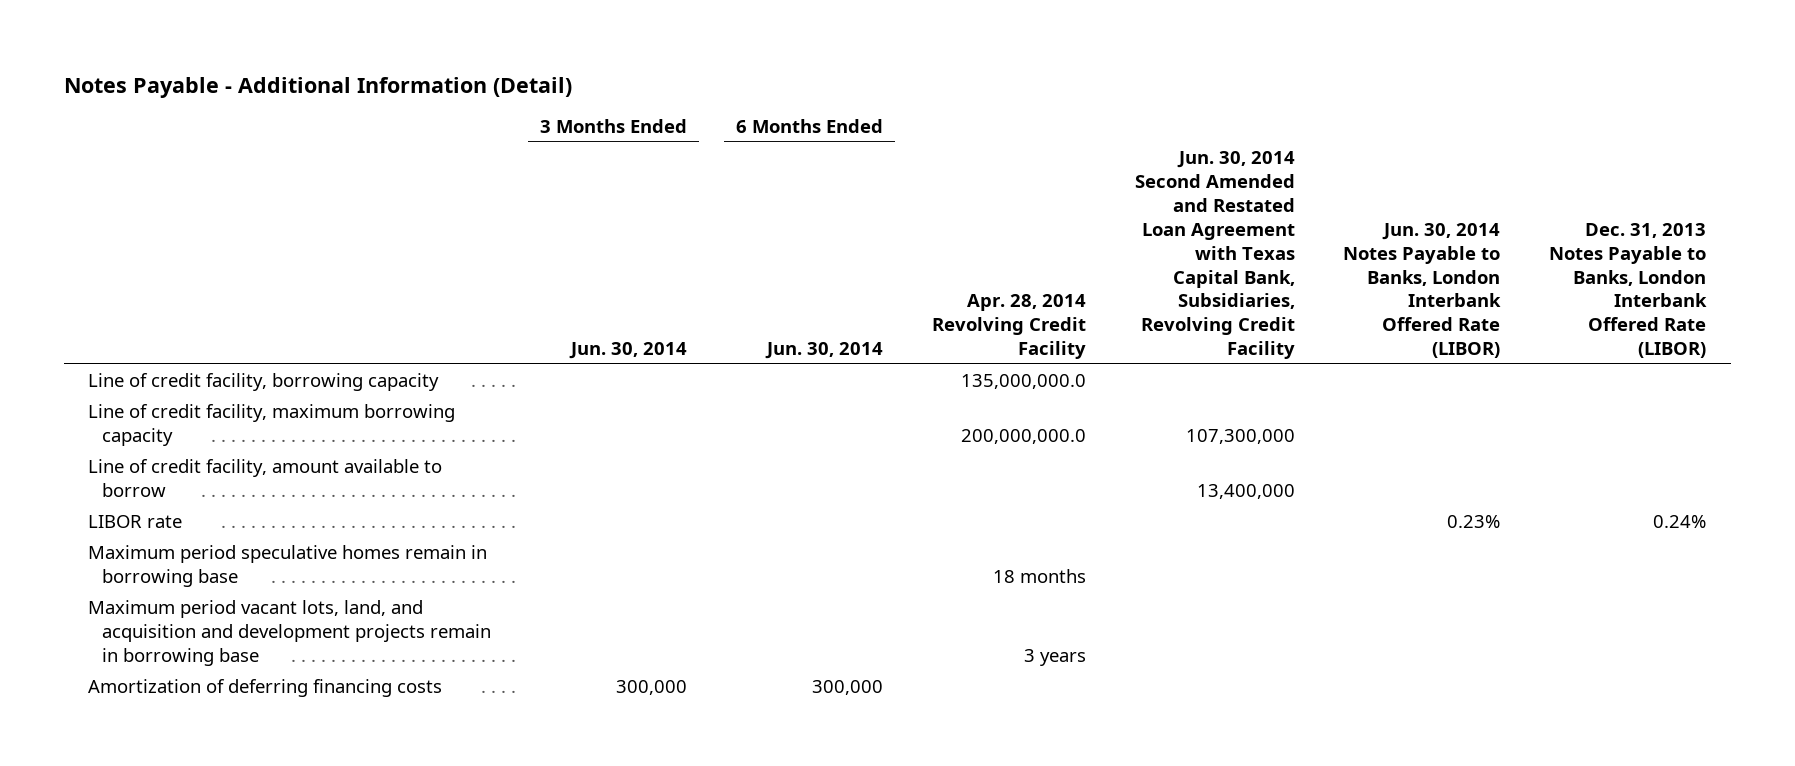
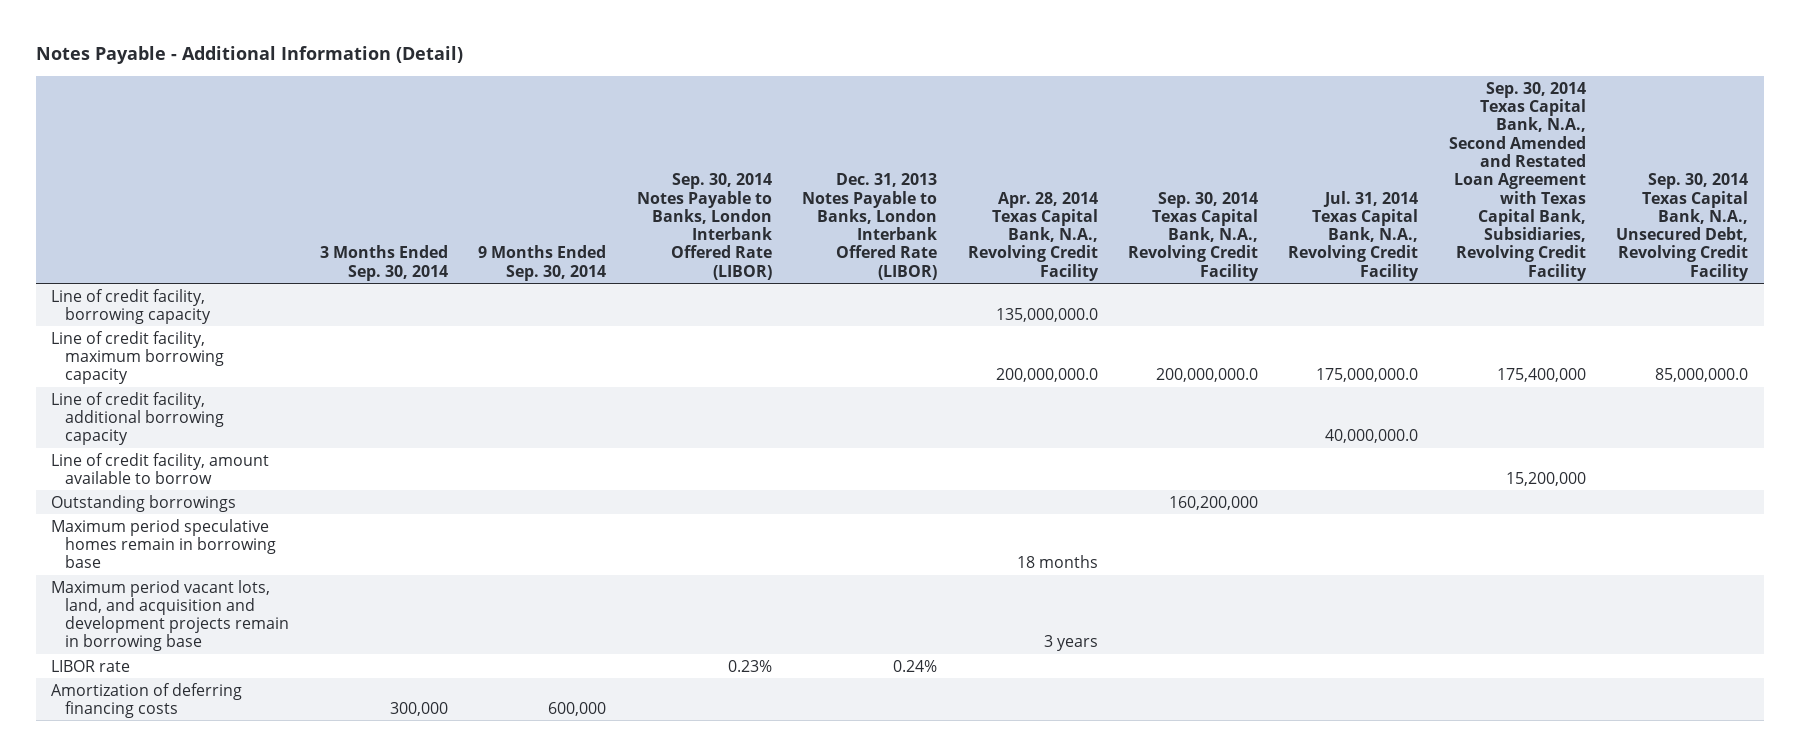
- | 3 Months Ended Jun. 30, 2014 | 6 Months Ended Jun. 30, 2014 | Apr. 28, 2014 Revolving Credit Facility | Jun. 30, 2014 Second Amended and Restated Loan Agreement with Texas Capital Bank, Subsidiaries, Revolving Credit Facility | Jun. 30, 2014 Notes Payable to Banks, London Interbank Offered Rate (LIBOR) | Dec. 31, 2013 Notes Payable to Banks, London Interbank Offered Rate (LIBOR)
+ | 3 Months Ended Sep. 30, 2014 | 9 Months Ended Sep. 30, 2014 | Sep. 30, 2014 Notes Payable to Banks, London Interbank Offered Rate (LIBOR) | Dec. 31, 2013 Notes Payable to Banks, London Interbank Offered Rate (LIBOR) | Apr. 28, 2014 Texas Capital Bank, N.A., Revolving Credit Facility | Sep. 30, 2014 Texas Capital Bank, N.A., Revolving Credit Facility | Jul. 31, 2014 Texas Capital Bank, N.A., Revolving Credit Facility | Sep. 30, 2014 Texas Capital Bank, N.A., Second Amended and Restated Loan Agreement with Texas Capital Bank, Subsidiaries, Revolving Credit Facility | Sep. 30, 2014 Texas Capital Bank, N.A., Unsecured Debt, Revolving Credit Facility
+ Line of credit facility, additional borrowing capacity | | | | | | | 40,000,000.0 | |
+ Outstanding borrowings | | | | | | 160,200,000 | | |
moved down: LIBOR rate | | | 0.23% | 0.24% | | | | |

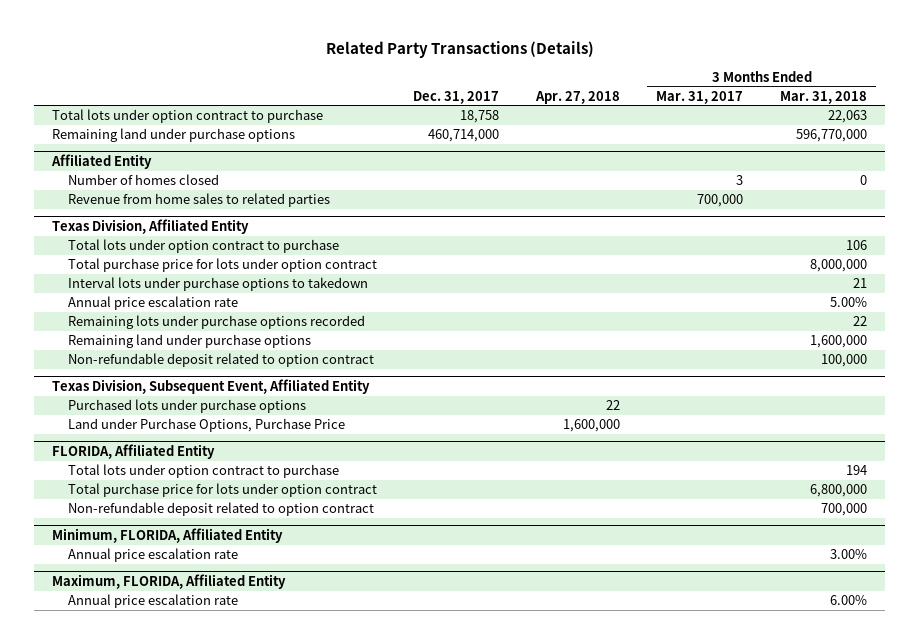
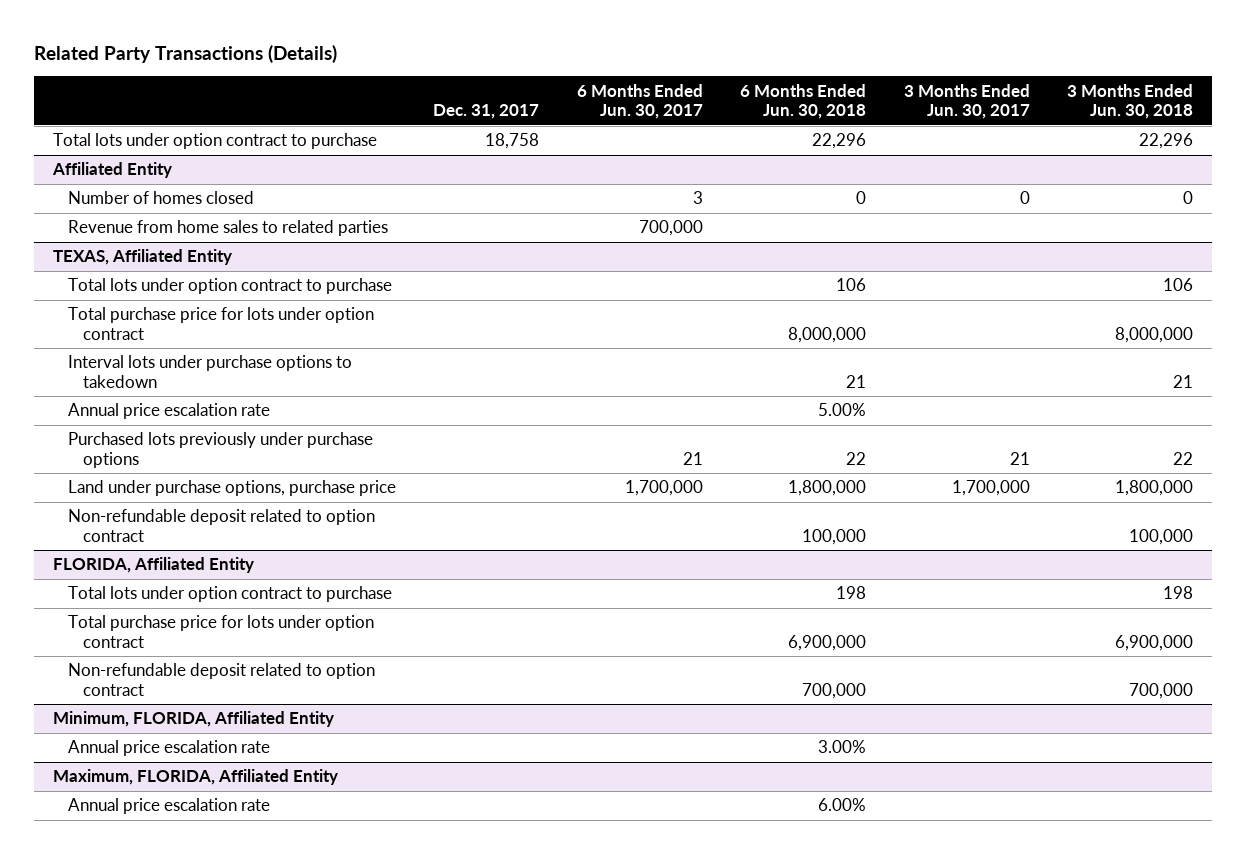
- | Dec. 31, 2017 | Apr. 27, 2018 | 3 Months Ended Mar. 31, 2017 | 3 Months Ended Mar. 31, 2018
+ | Dec. 31, 2017 | 6 Months Ended Jun. 30, 2017 | 6 Months Ended Jun. 30, 2018 | 3 Months Ended Jun. 30, 2017 | 3 Months Ended Jun. 30, 2018
- Remaining land under purchase options | 460,714,000 | | | 596,770,000
- Texas Division, Affiliated Entity
+ TEXAS, Affiliated Entity
- Remaining lots under purchase options recorded | | | | 22
- Remaining land under purchase options | | | | 1,600,000
+ Purchased lots previously under purchase options | | 21 | 22 | 21 | 22
+ Land under purchase options, purchase price | | 1,700,000 | 1,800,000 | 1,700,000 | 1,800,000
- Texas Division, Subsequent Event, Affiliated Entity
- Purchased lots under purchase options | | 22 | |
- Land under Purchase Options, Purchase Price | | 1,600,000 | |

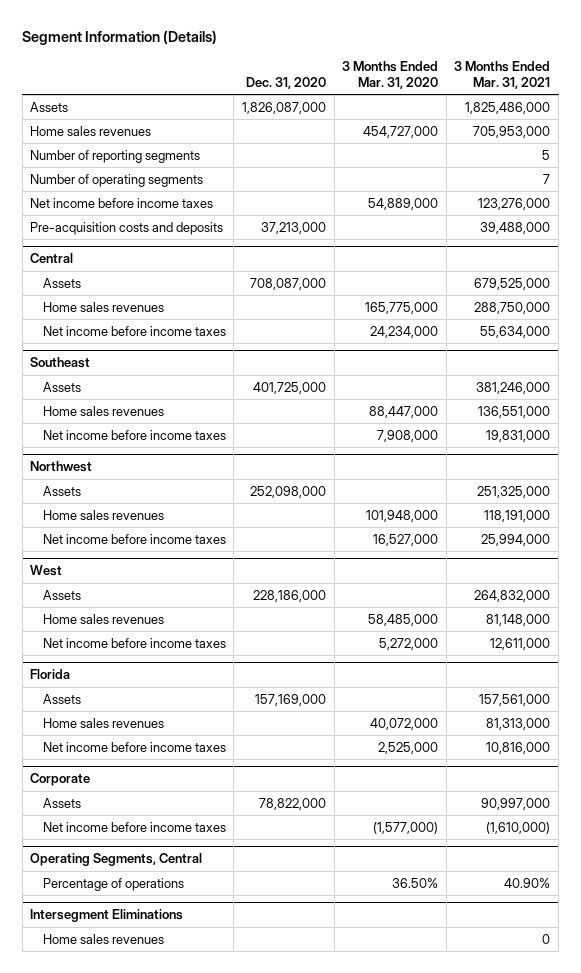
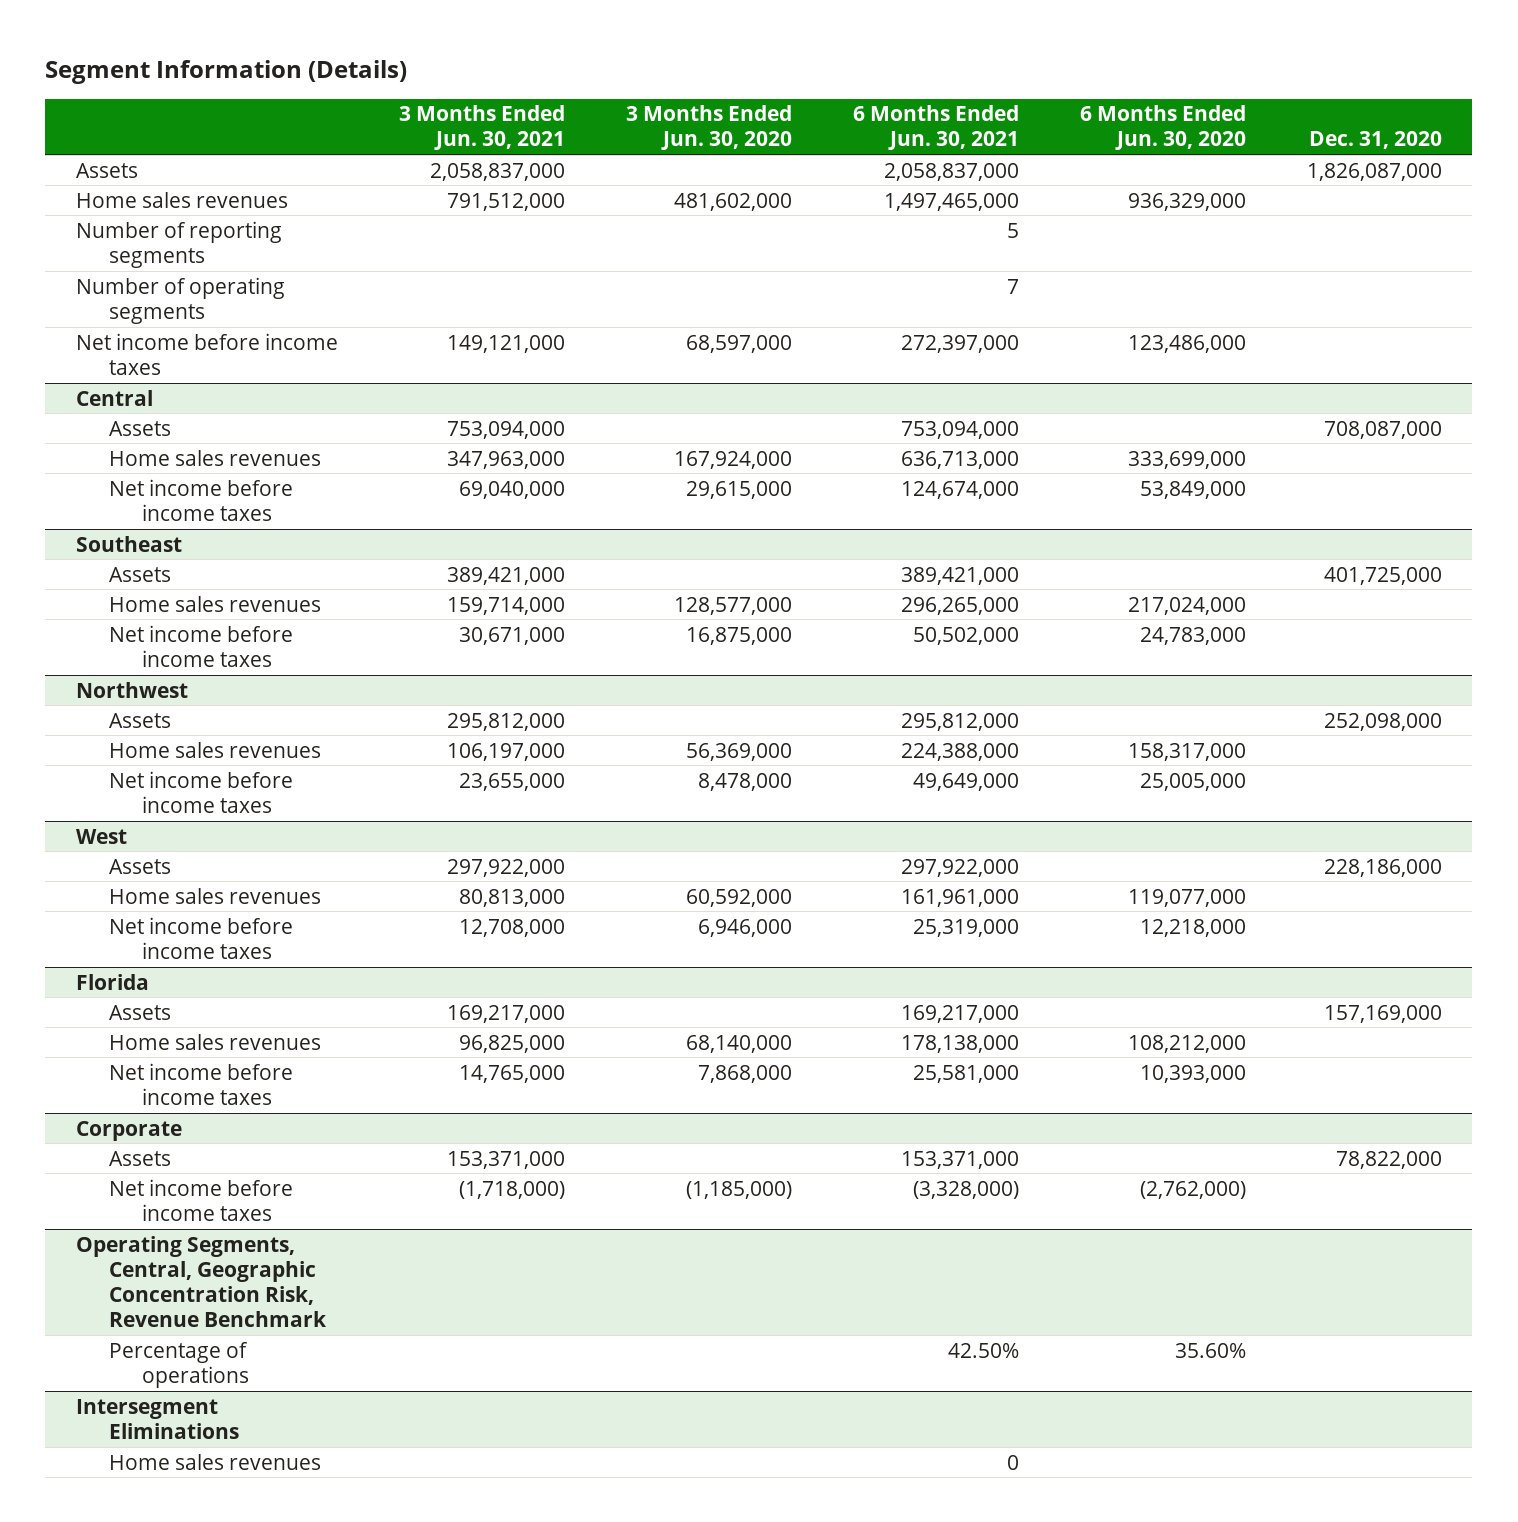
- | Dec. 31, 2020 | 3 Months Ended Mar. 31, 2020 | 3 Months Ended Mar. 31, 2021
+ | 3 Months Ended Jun. 30, 2021 | 3 Months Ended Jun. 30, 2020 | 6 Months Ended Jun. 30, 2021 | 6 Months Ended Jun. 30, 2020 | Dec. 31, 2020
- Pre-acquisition costs and deposits | 37,213,000 | | 39,488,000
- Operating Segments, Central
+ Operating Segments, Central, Geographic Concentration Risk, Revenue Benchmark

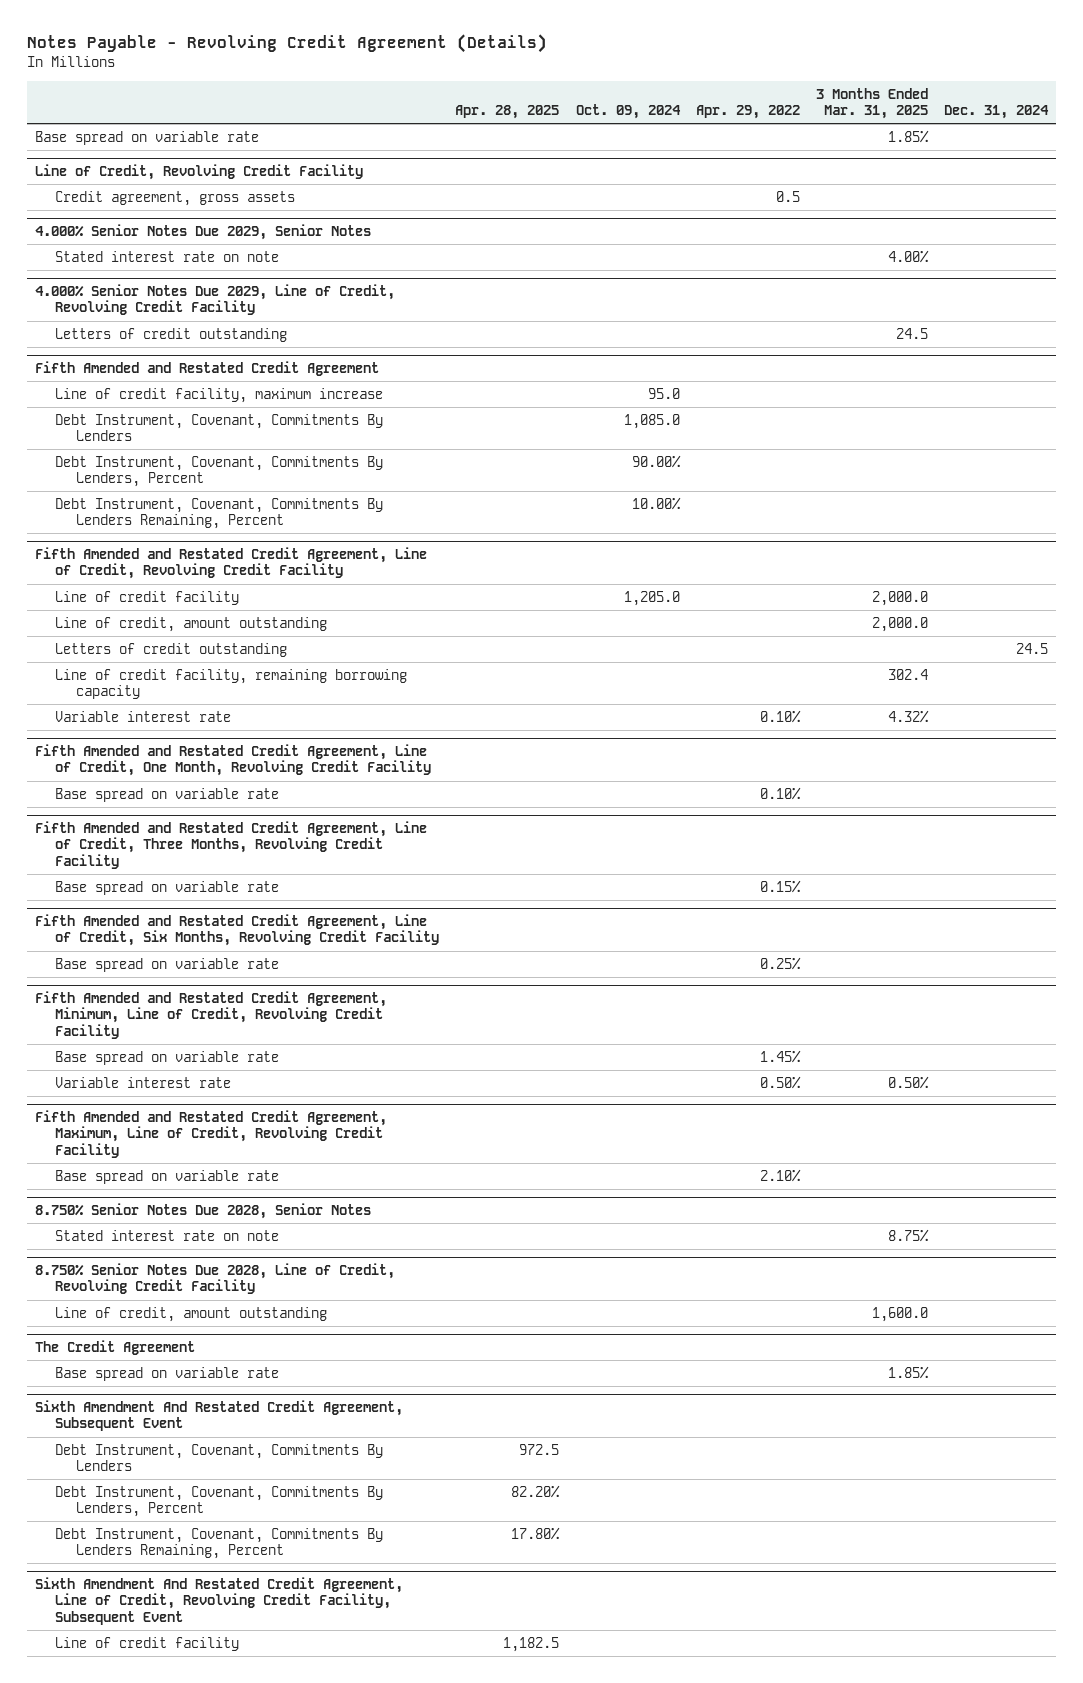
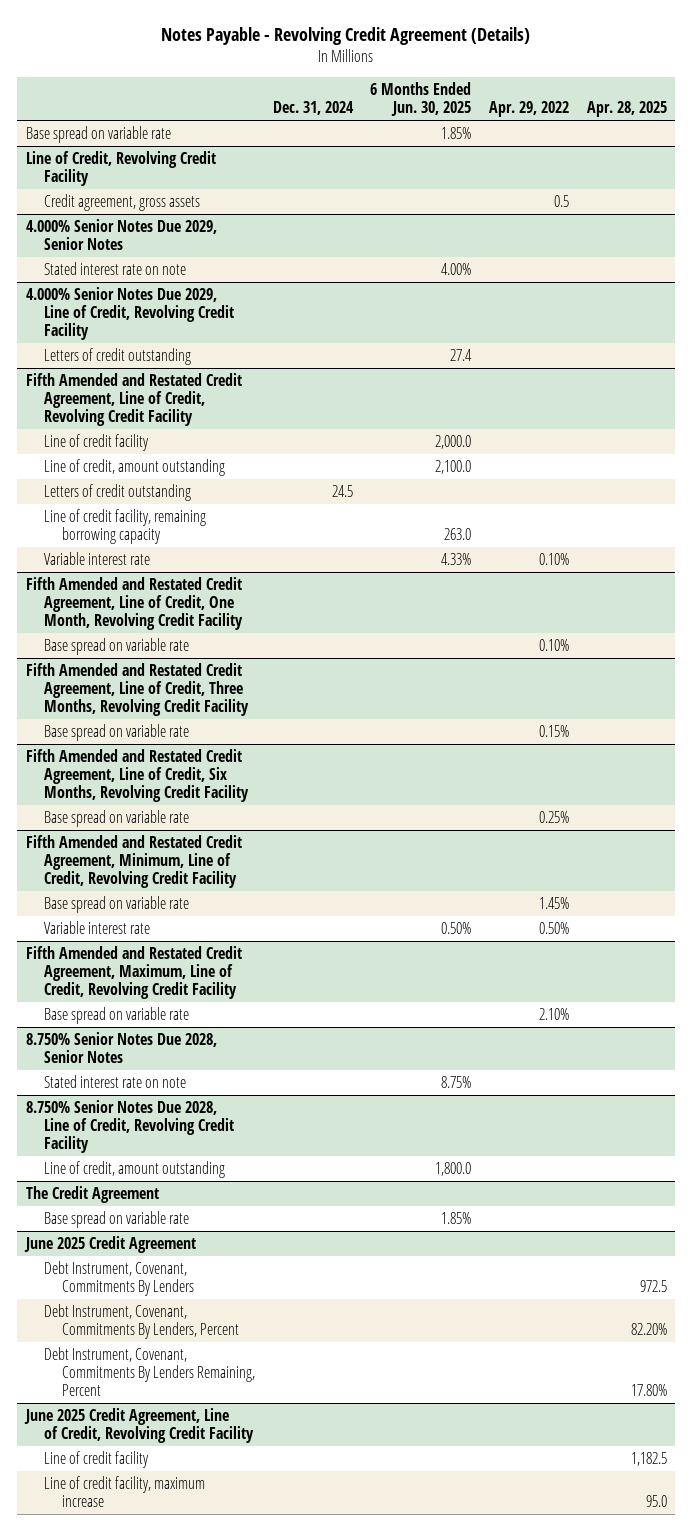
- | Apr. 28, 2025 | Oct. 09, 2024 | Apr. 29, 2022 | 3 Months Ended Mar. 31, 2025 | Dec. 31, 2024
+ | Dec. 31, 2024 | 6 Months Ended Jun. 30, 2025 | Apr. 29, 2022 | Apr. 28, 2025
- Fifth Amended and Restated Credit Agreement
- Line of credit facility, maximum increase | | 95.0 | | |
- Debt Instrument, Covenant, Commitments By Lenders | | 1,085.0 | | |
- Debt Instrument, Covenant, Commitments By Lenders, Percent | | 90.00% | | |
- Debt Instrument, Covenant, Commitments By Lenders Remaining, Percent | | 10.00% | | |
- Sixth Amendment And Restated Credit Agreement, Subsequent Event
+ June 2025 Credit Agreement
- Sixth Amendment And Restated Credit Agreement, Line of Credit, Revolving Credit Facility, Subsequent Event
+ June 2025 Credit Agreement, Line of Credit, Revolving Credit Facility
+ Line of credit facility, maximum increase | | | | 95.0

